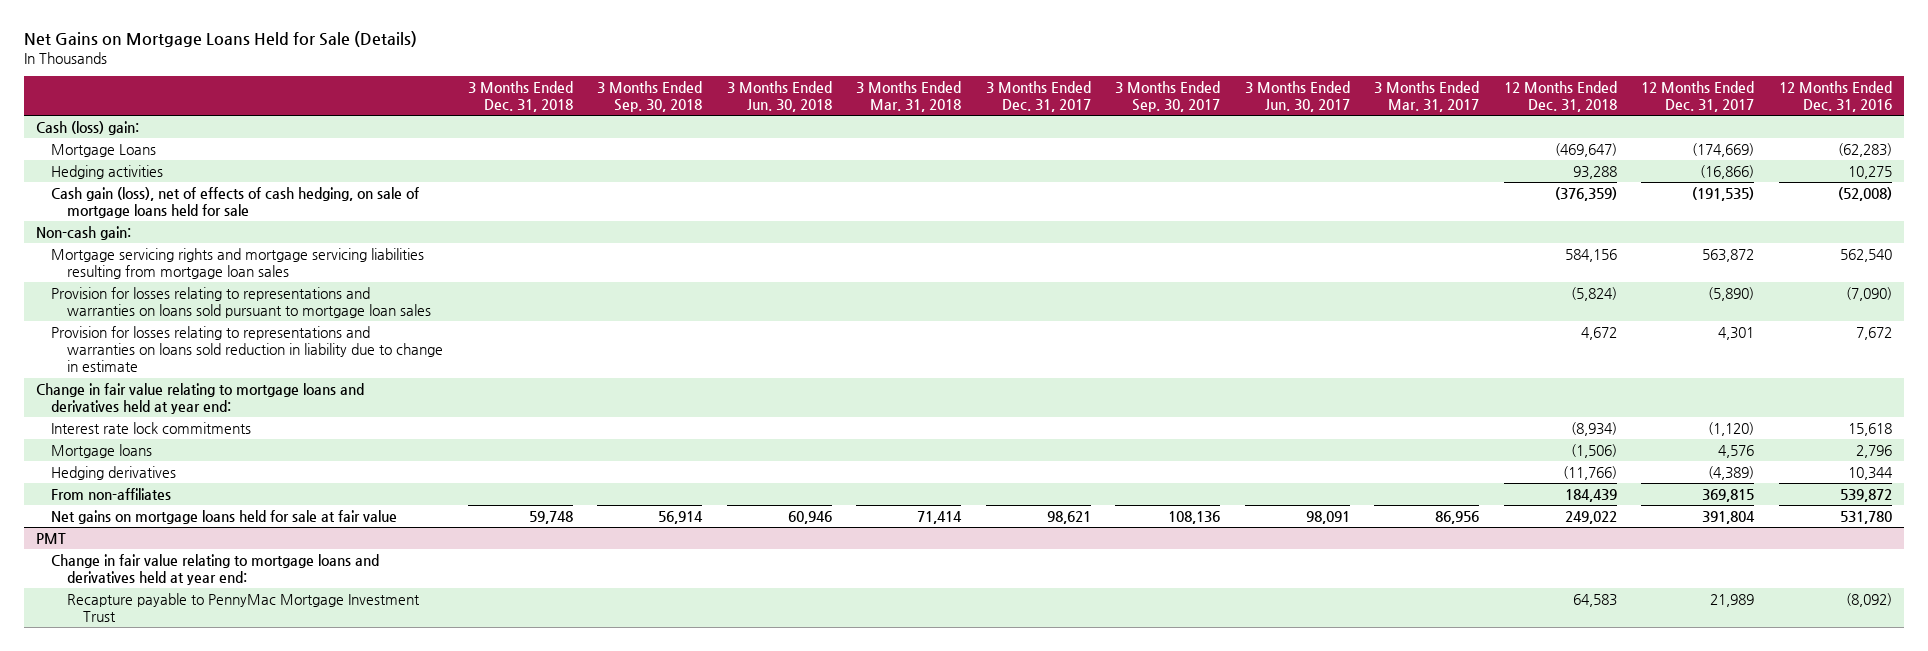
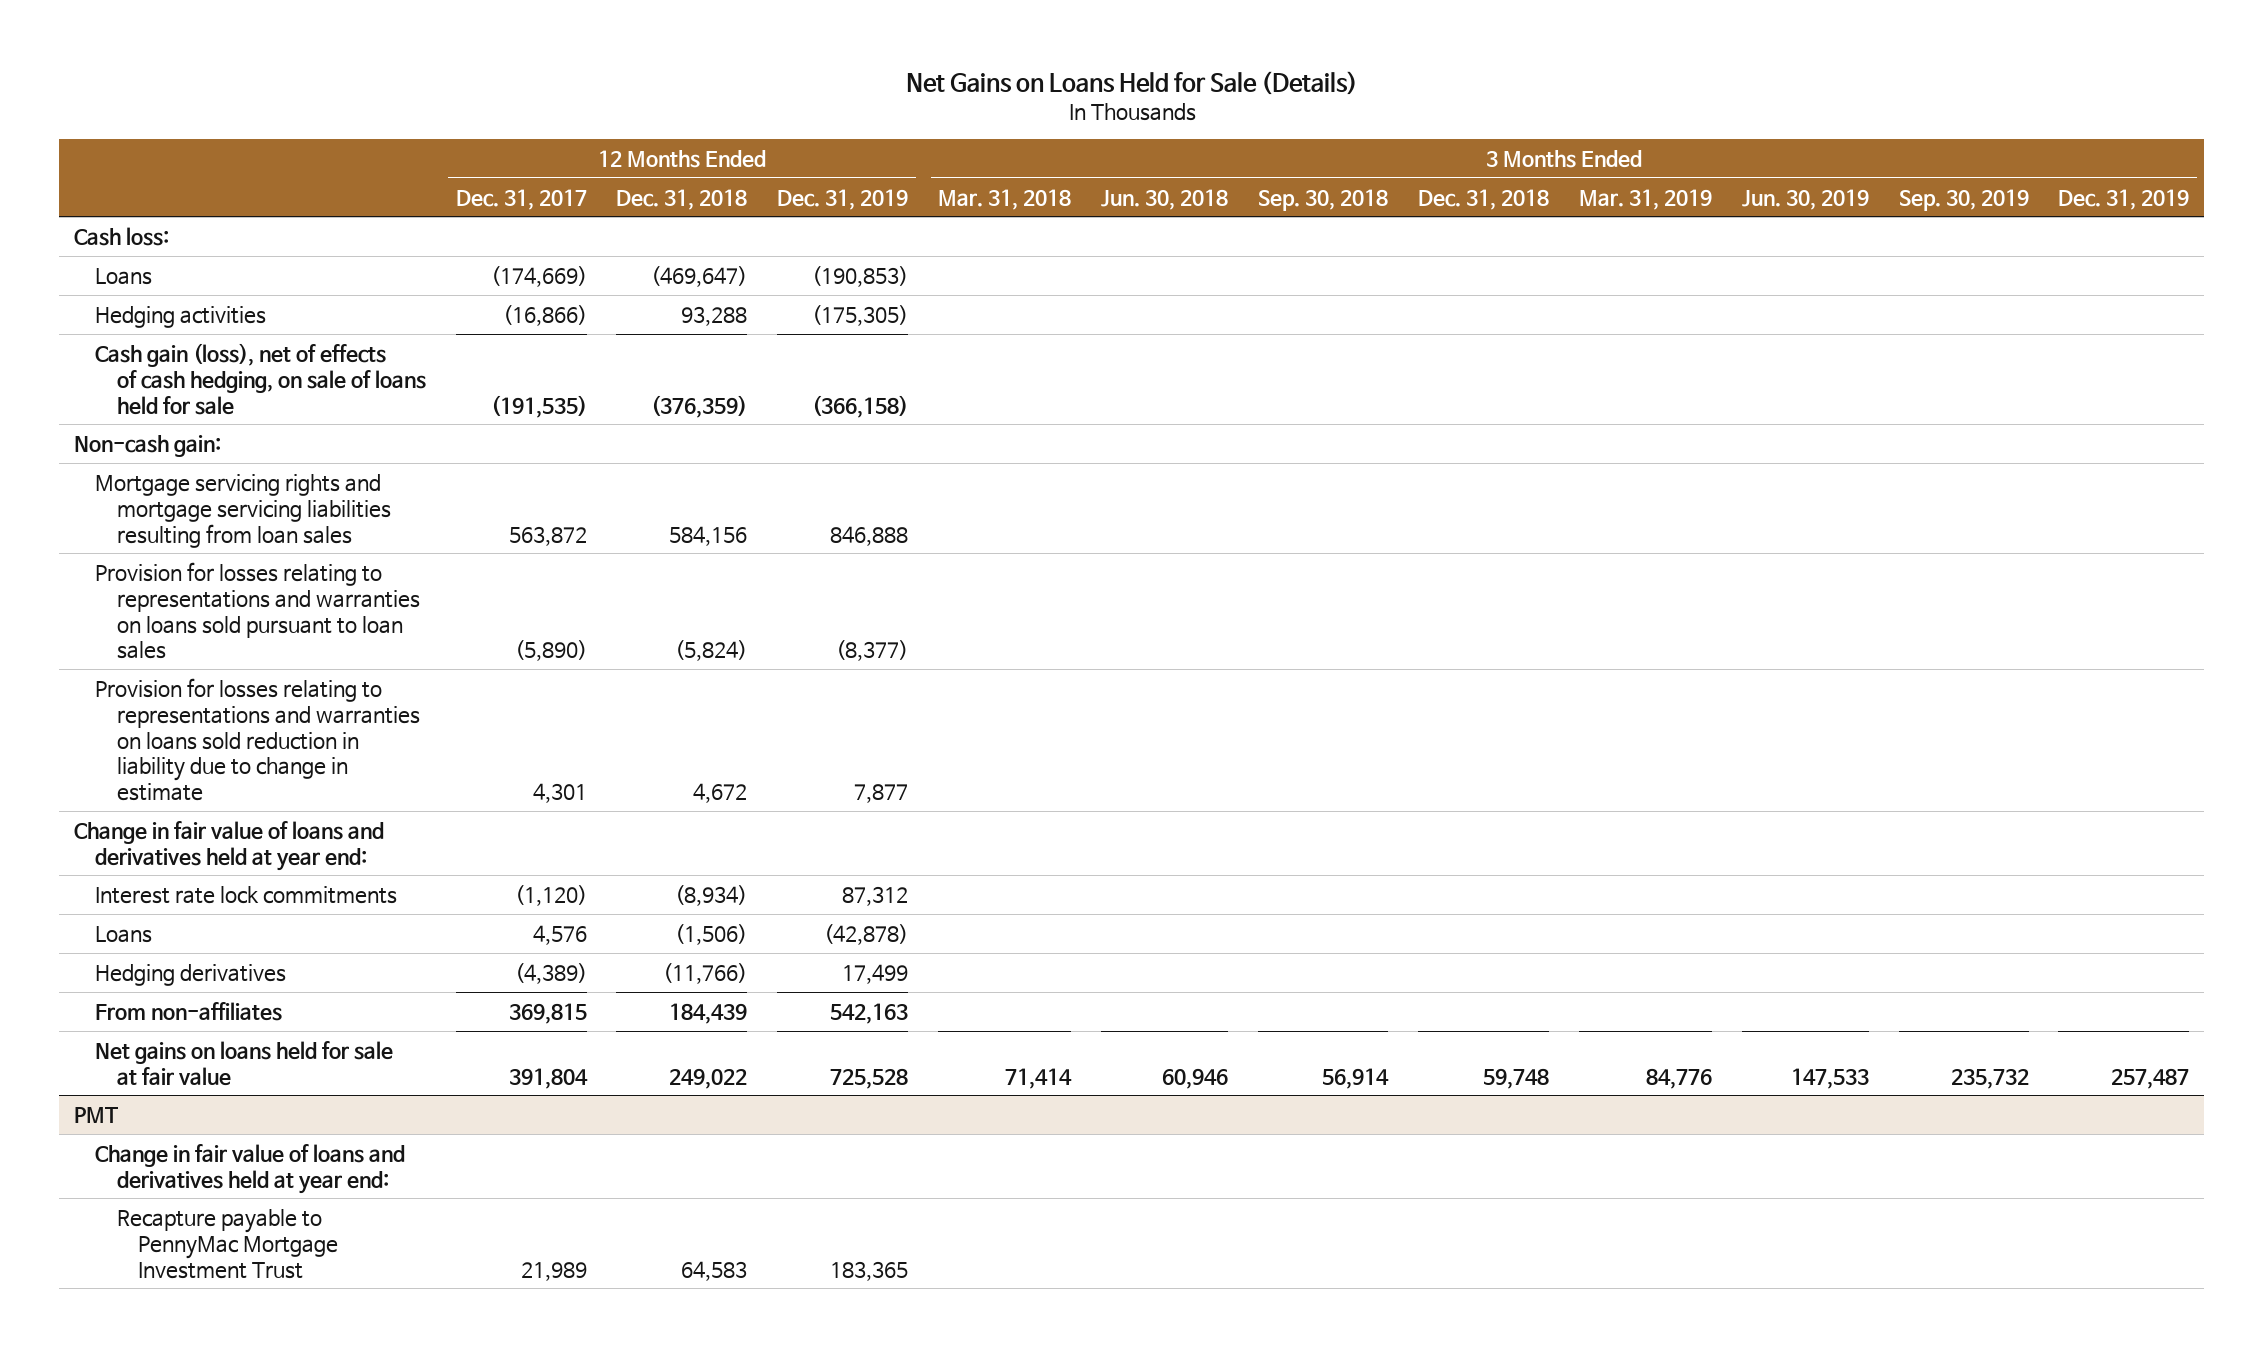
- Net Gains on Mortgage Loans Held for Sale (Details)
+ Net Gains on Loans Held for Sale (Details)
- | 3 Months Ended Dec. 31, 2018 | 3 Months Ended Sep. 30, 2018 | 3 Months Ended Jun. 30, 2018 | 3 Months Ended Mar. 31, 2018 | 3 Months Ended Dec. 31, 2017 | 3 Months Ended Sep. 30, 2017 | 3 Months Ended Jun. 30, 2017 | 3 Months Ended Mar. 31, 2017 | 12 Months Ended Dec. 31, 2018 | 12 Months Ended Dec. 31, 2017 | 12 Months Ended Dec. 31, 2016
+ | 12 Months Ended Dec. 31, 2017 | 12 Months Ended Dec. 31, 2018 | 12 Months Ended Dec. 31, 2019 | 3 Months Ended Mar. 31, 2018 | 3 Months Ended Jun. 30, 2018 | 3 Months Ended Sep. 30, 2018 | 3 Months Ended Dec. 31, 2018 | 3 Months Ended Mar. 31, 2019 | 3 Months Ended Jun. 30, 2019 | 3 Months Ended Sep. 30, 2019 | 3 Months Ended Dec. 31, 2019
- Cash (loss) gain:
- Mortgage Loans | | | | | | | | | (469,647) | (174,669) | (62,283)
+ Cash loss:
+ Loans | (174,669) | (469,647) | (190,853) | | | | | | | |
- Cash gain (loss), net of effects of cash hedging, on sale of mortgage loans held for sale | | | | | | | | | (376,359) | (191,535) | (52,008)
+ Cash gain (loss), net of effects of cash hedging, on sale of loans held for sale | (191,535) | (376,359) | (366,158) | | | | | | | |
- Mortgage servicing rights and mortgage servicing liabilities resulting from mortgage loan sales | | | | | | | | | 584,156 | 563,872 | 562,540
- Provision for losses relating to representations and warranties on loans sold pursuant to mortgage loan sales | | | | | | | | | (5,824) | (5,890) | (7,090)
+ Mortgage servicing rights and mortgage servicing liabilities resulting from loan sales | 563,872 | 584,156 | 846,888 | | | | | | | |
+ Provision for losses relating to representations and warranties on loans sold pursuant to loan sales | (5,890) | (5,824) | (8,377) | | | | | | | |
- Change in fair value relating to mortgage loans and derivatives held at year end:
+ Change in fair value of loans and derivatives held at year end:
- Mortgage loans | | | | | | | | | (1,506) | 4,576 | 2,796
+ Loans | 4,576 | (1,506) | (42,878) | | | | | | | |
- Net gains on mortgage loans held for sale at fair value | 59,748 | 56,914 | 60,946 | 71,414 | 98,621 | 108,136 | 98,091 | 86,956 | 249,022 | 391,804 | 531,780
+ Net gains on loans held for sale at fair value | 391,804 | 249,022 | 725,528 | 71,414 | 60,946 | 56,914 | 59,748 | 84,776 | 147,533 | 235,732 | 257,487
@ PMT
- Change in fair value relating to mortgage loans and derivatives held at year end:
+ Change in fair value of loans and derivatives held at year end:

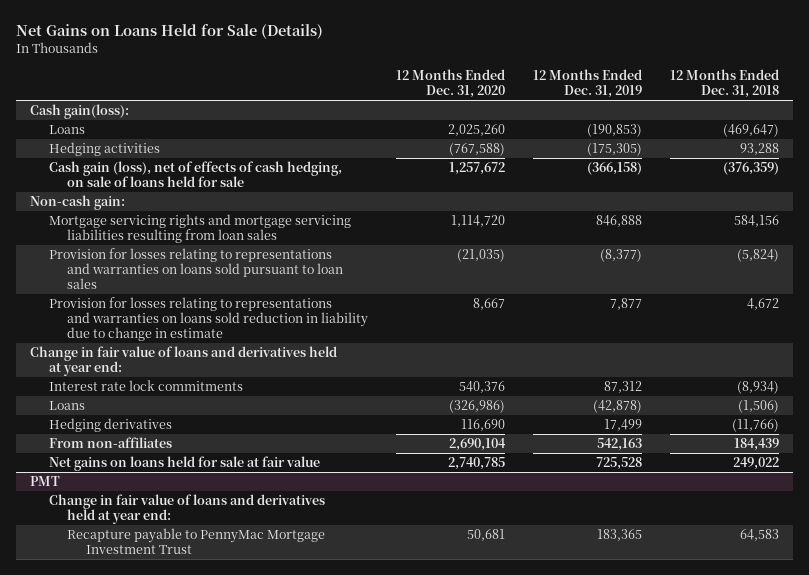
- | 12 Months Ended Dec. 31, 2017 | 12 Months Ended Dec. 31, 2018 | 12 Months Ended Dec. 31, 2019 | 3 Months Ended Mar. 31, 2018 | 3 Months Ended Jun. 30, 2018 | 3 Months Ended Sep. 30, 2018 | 3 Months Ended Dec. 31, 2018 | 3 Months Ended Mar. 31, 2019 | 3 Months Ended Jun. 30, 2019 | 3 Months Ended Sep. 30, 2019 | 3 Months Ended Dec. 31, 2019
+ | 12 Months Ended Dec. 31, 2020 | 12 Months Ended Dec. 31, 2019 | 12 Months Ended Dec. 31, 2018
- Cash loss:
+ Cash gain(loss):

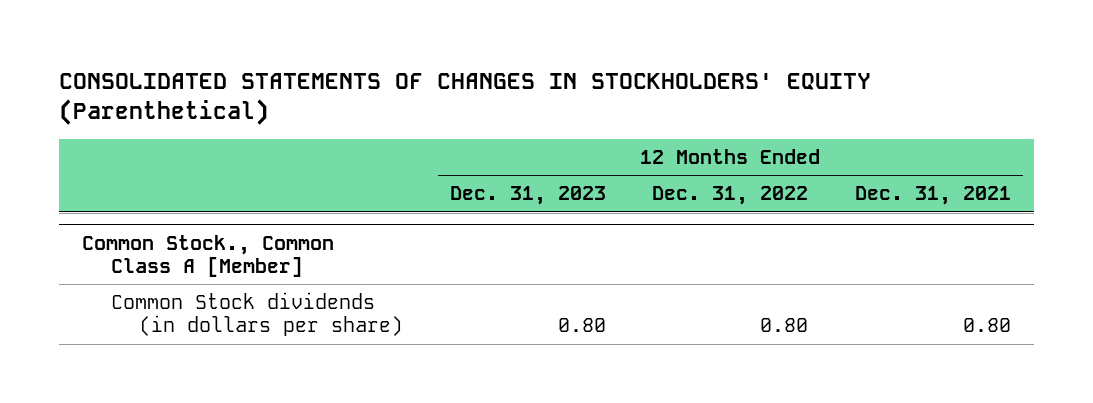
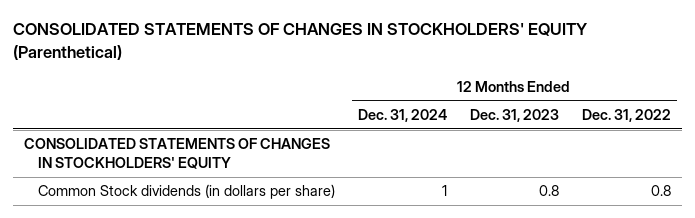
- | 12 Months Ended Dec. 31, 2023 | 12 Months Ended Dec. 31, 2022 | 12 Months Ended Dec. 31, 2021
+ | 12 Months Ended Dec. 31, 2024 | 12 Months Ended Dec. 31, 2023 | 12 Months Ended Dec. 31, 2022
- Common Stock., Common Class A [Member]
- Common Stock dividends (in dollars per share) | 0.80 | 0.80 | 0.80
+ CONSOLIDATED STATEMENTS OF CHANGES IN STOCKHOLDERS' EQUITY
+ Common Stock dividends (in dollars per share) | 1 | 0.8 | 0.8

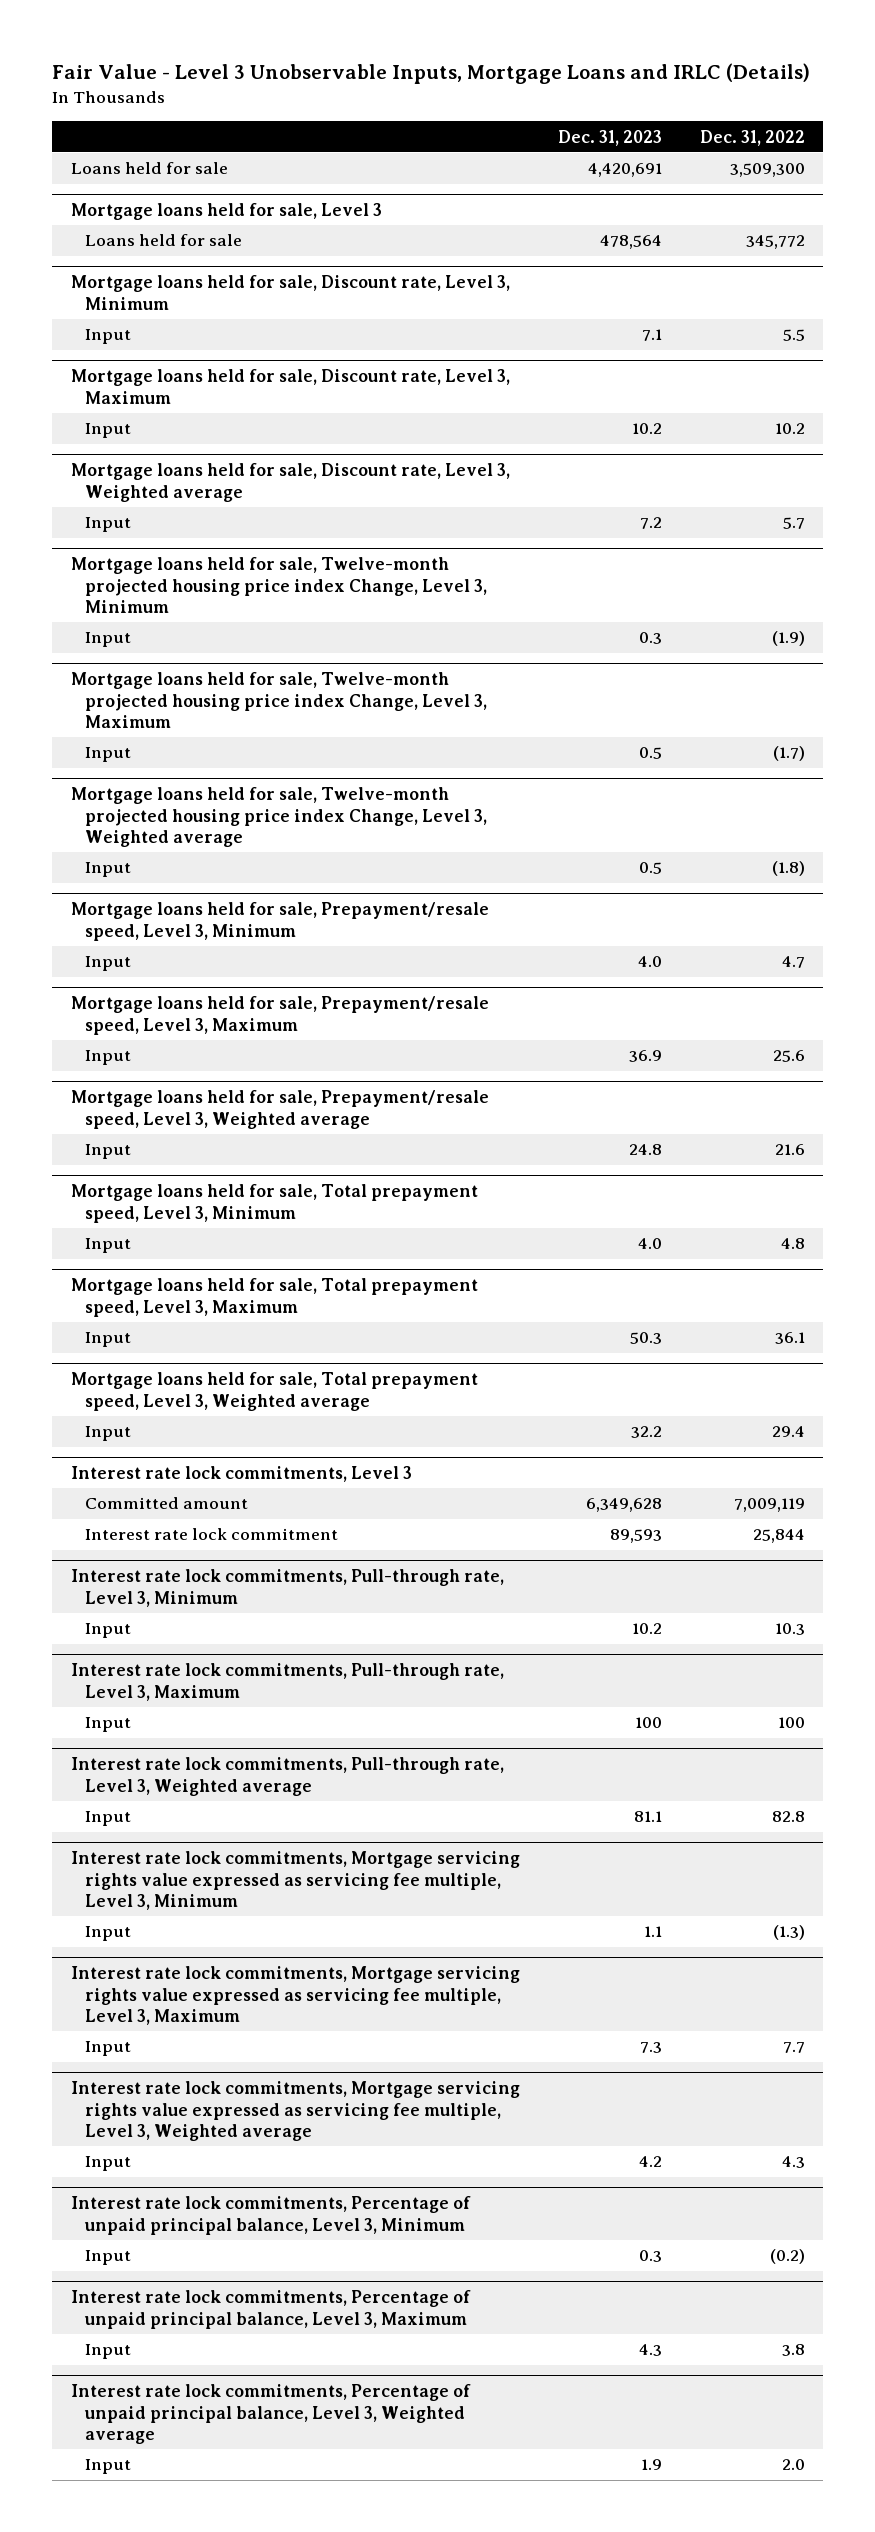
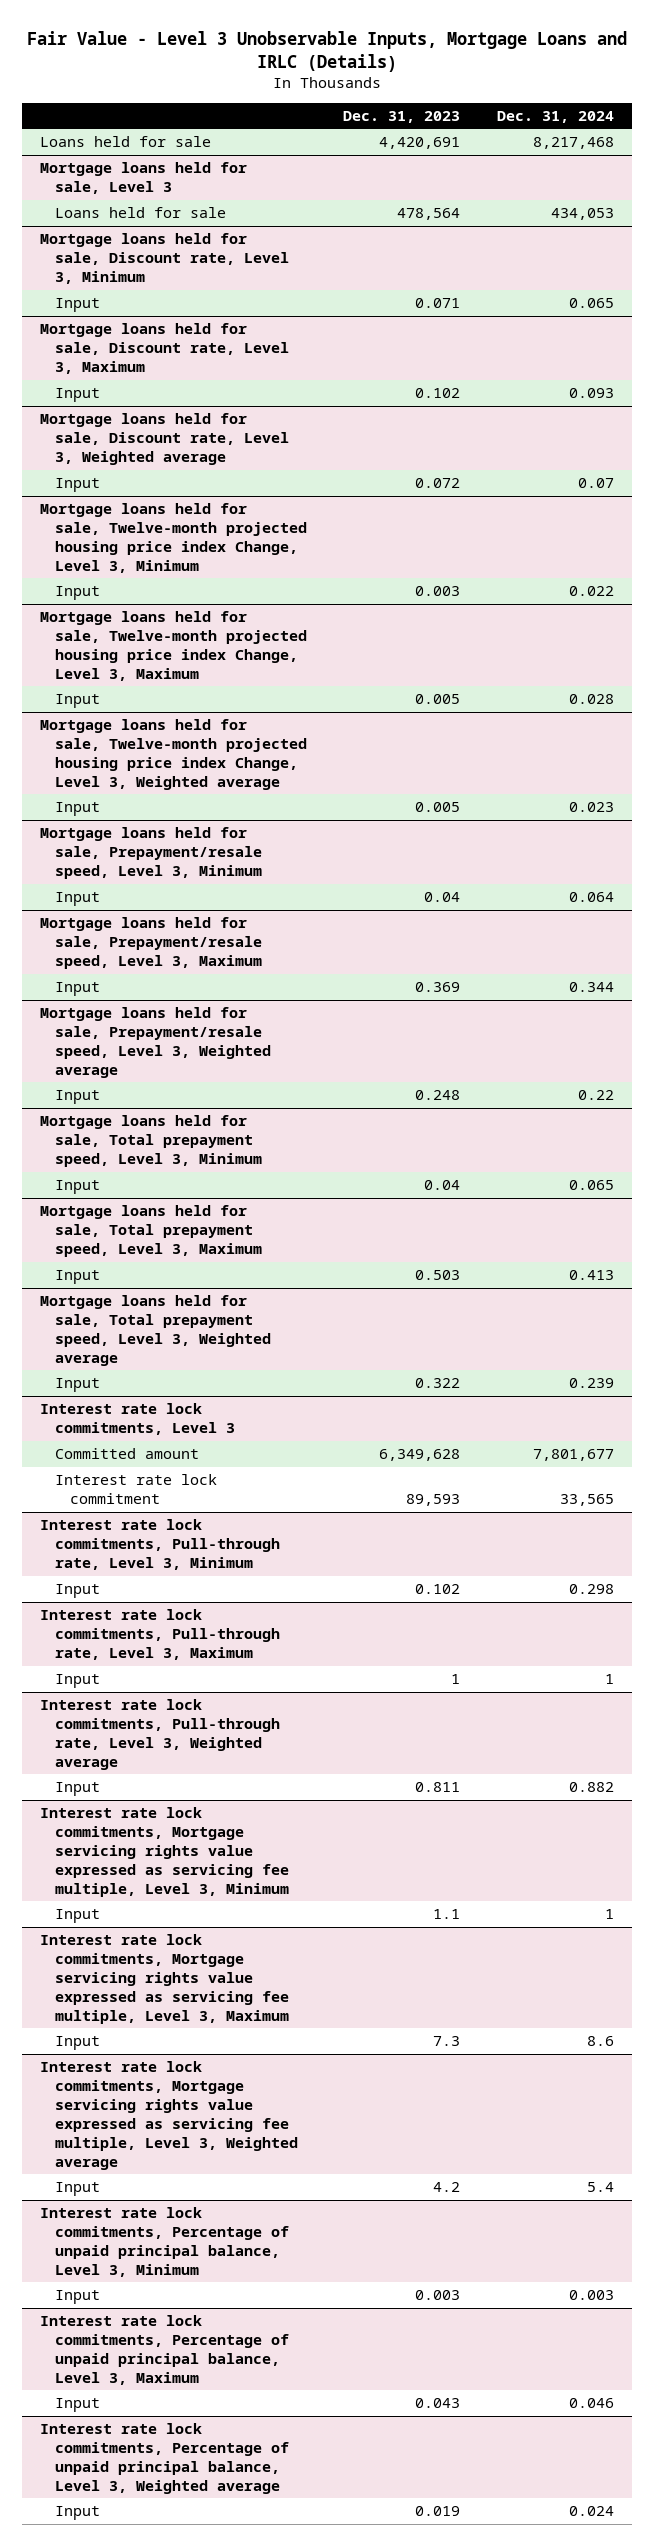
- | Dec. 31, 2023 | Dec. 31, 2022
+ | Dec. 31, 2023 | Dec. 31, 2024
@ Mortgage loans held for sale, Discount rate, Level 3, Minimum
- Input | 7.1 | 5.5
+ Input | 0.071 | 0.065
@ Mortgage loans held for sale, Discount rate, Level 3, Maximum
- Input | 10.2 | 10.2
+ Input | 0.102 | 0.093
@ Mortgage loans held for sale, Discount rate, Level 3, Weighted average
- Input | 7.2 | 5.7
+ Input | 0.072 | 0.07
@ Mortgage loans held for sale, Twelve-month projected housing price index Change, Level 3, Minimum
- Input | 0.3 | (1.9)
+ Input | 0.003 | 0.022
@ Mortgage loans held for sale, Twelve-month projected housing price index Change, Level 3, Maximum
- Input | 0.5 | (1.7)
+ Input | 0.005 | 0.028
@ Mortgage loans held for sale, Twelve-month projected housing price index Change, Level 3, Weighted average
- Input | 0.5 | (1.8)
+ Input | 0.005 | 0.023
@ Mortgage loans held for sale, Prepayment/resale speed, Level 3, Minimum
- Input | 4.0 | 4.7
+ Input | 0.04 | 0.064
@ Mortgage loans held for sale, Prepayment/resale speed, Level 3, Maximum
- Input | 36.9 | 25.6
+ Input | 0.369 | 0.344
@ Mortgage loans held for sale, Prepayment/resale speed, Level 3, Weighted average
- Input | 24.8 | 21.6
+ Input | 0.248 | 0.22
@ Mortgage loans held for sale, Total prepayment speed, Level 3, Minimum
- Input | 4.0 | 4.8
+ Input | 0.04 | 0.065
@ Mortgage loans held for sale, Total prepayment speed, Level 3, Maximum
- Input | 50.3 | 36.1
+ Input | 0.503 | 0.413
@ Mortgage loans held for sale, Total prepayment speed, Level 3, Weighted average
- Input | 32.2 | 29.4
+ Input | 0.322 | 0.239
@ Interest rate lock commitments, Pull-through rate, Level 3, Minimum
- Input | 10.2 | 10.3
+ Input | 0.102 | 0.298
@ Interest rate lock commitments, Pull-through rate, Level 3, Maximum
- Input | 100 | 100
+ Input | 1 | 1
@ Interest rate lock commitments, Pull-through rate, Level 3, Weighted average
- Input | 81.1 | 82.8
+ Input | 0.811 | 0.882
@ Interest rate lock commitments, Percentage of unpaid principal balance, Level 3, Minimum
- Input | 0.3 | (0.2)
+ Input | 0.003 | 0.003
@ Interest rate lock commitments, Percentage of unpaid principal balance, Level 3, Maximum
- Input | 4.3 | 3.8
+ Input | 0.043 | 0.046
@ Interest rate lock commitments, Percentage of unpaid principal balance, Level 3, Weighted average
- Input | 1.9 | 2.0
+ Input | 0.019 | 0.024

